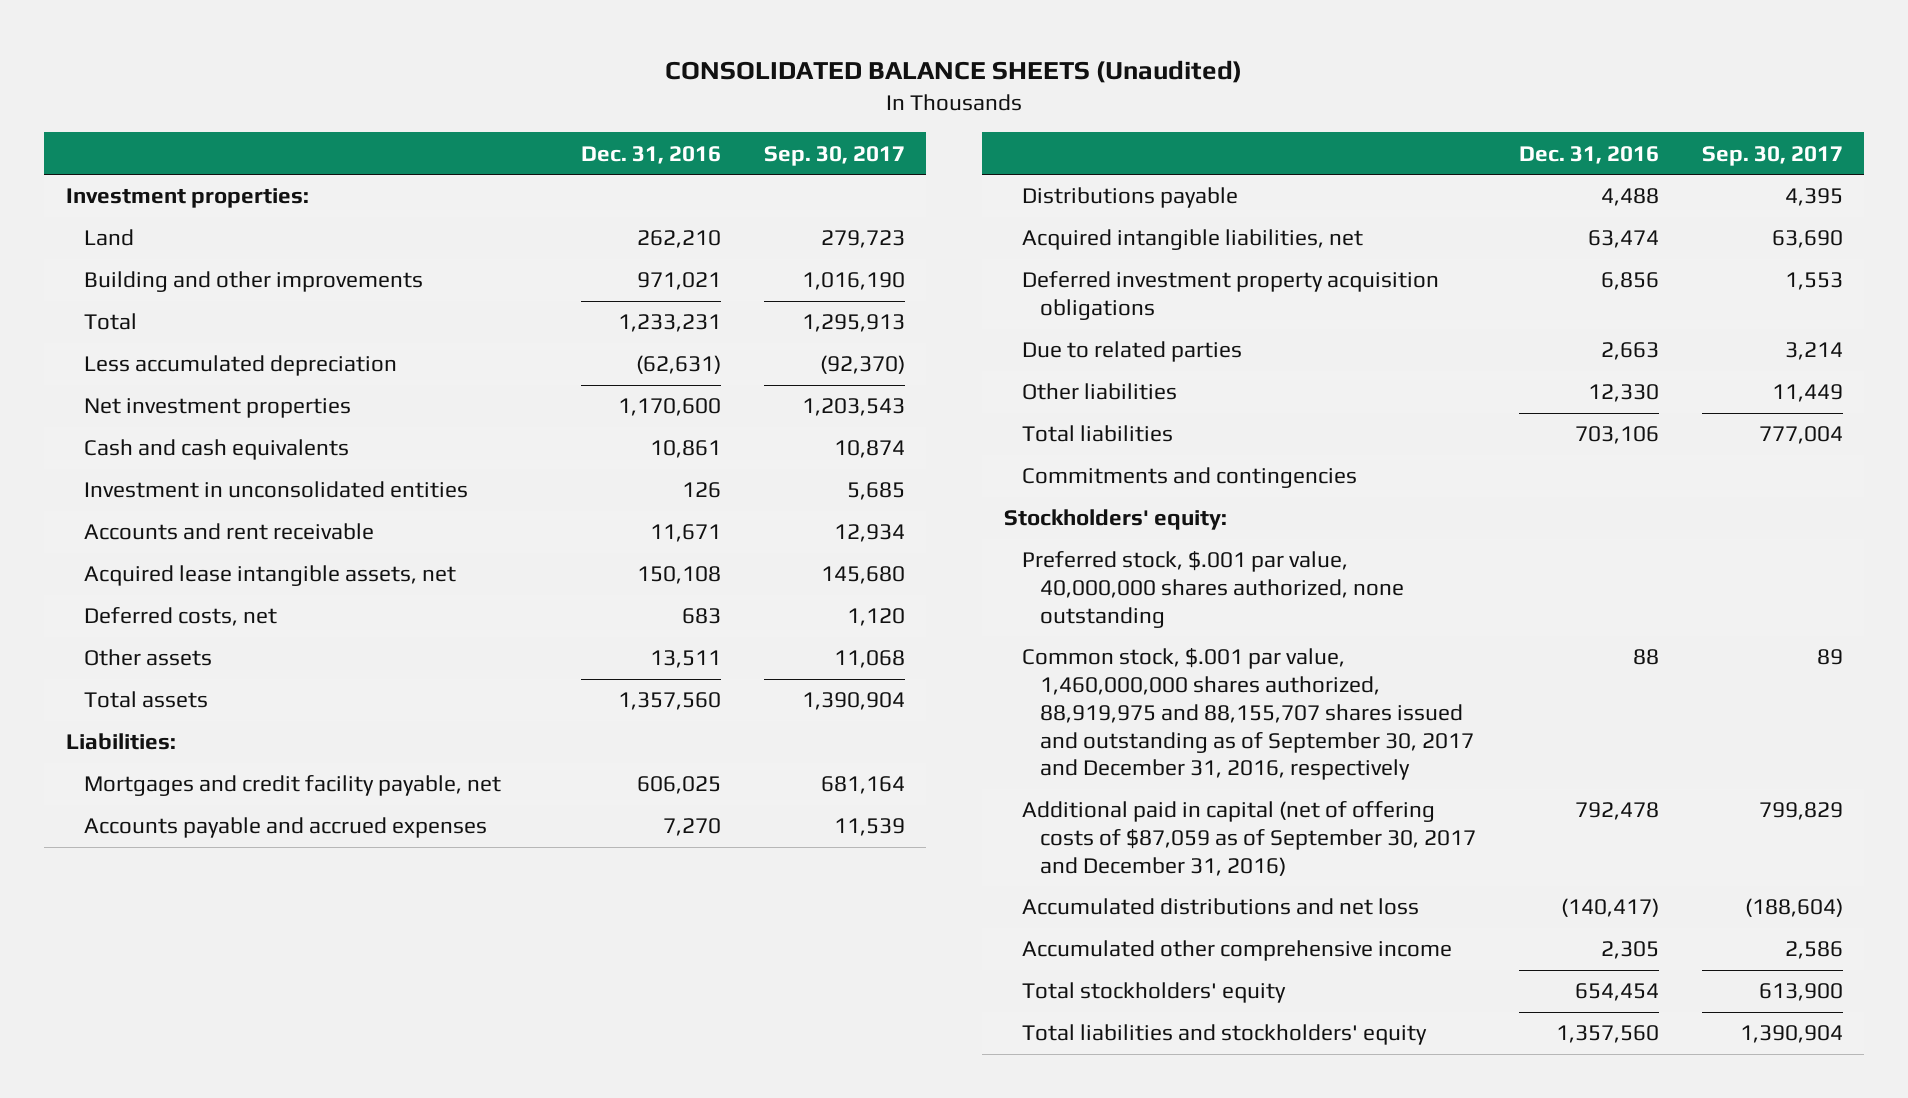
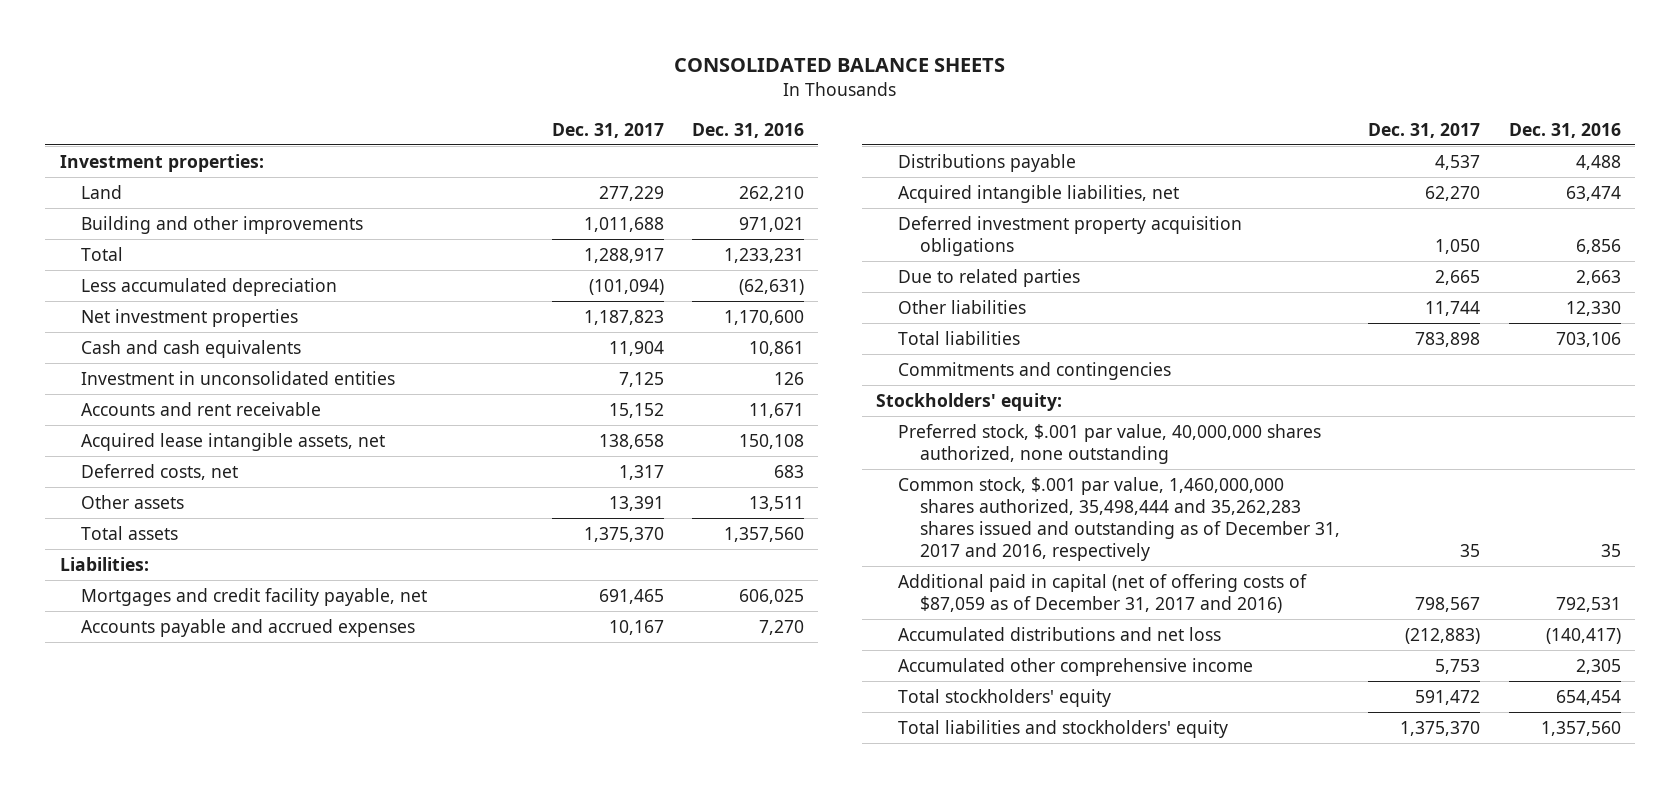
- CONSOLIDATED BALANCE SHEETS (Unaudited)
+ CONSOLIDATED BALANCE SHEETS
- | Dec. 31, 2016 | Sep. 30, 2017
+ | Dec. 31, 2017 | Dec. 31, 2016
- Common stock, $.001 par value, 1,460,000,000 shares authorized, 88,919,975 and 88,155,707 shares issued and outstanding as of September 30, 2017 and December 31, 2016, respectively | 88 | 89
- Additional paid in capital (net of offering costs of $87,059 as of September 30, 2017 and December 31, 2016) | 792,478 | 799,829
+ Common stock, $.001 par value, 1,460,000,000 shares authorized, 35,498,444 and 35,262,283 shares issued and outstanding as of December 31, 2017 and 2016, respectively | 35 | 35
+ Additional paid in capital (net of offering costs of $87,059 as of December 31, 2017 and 2016) | 798,567 | 792,531

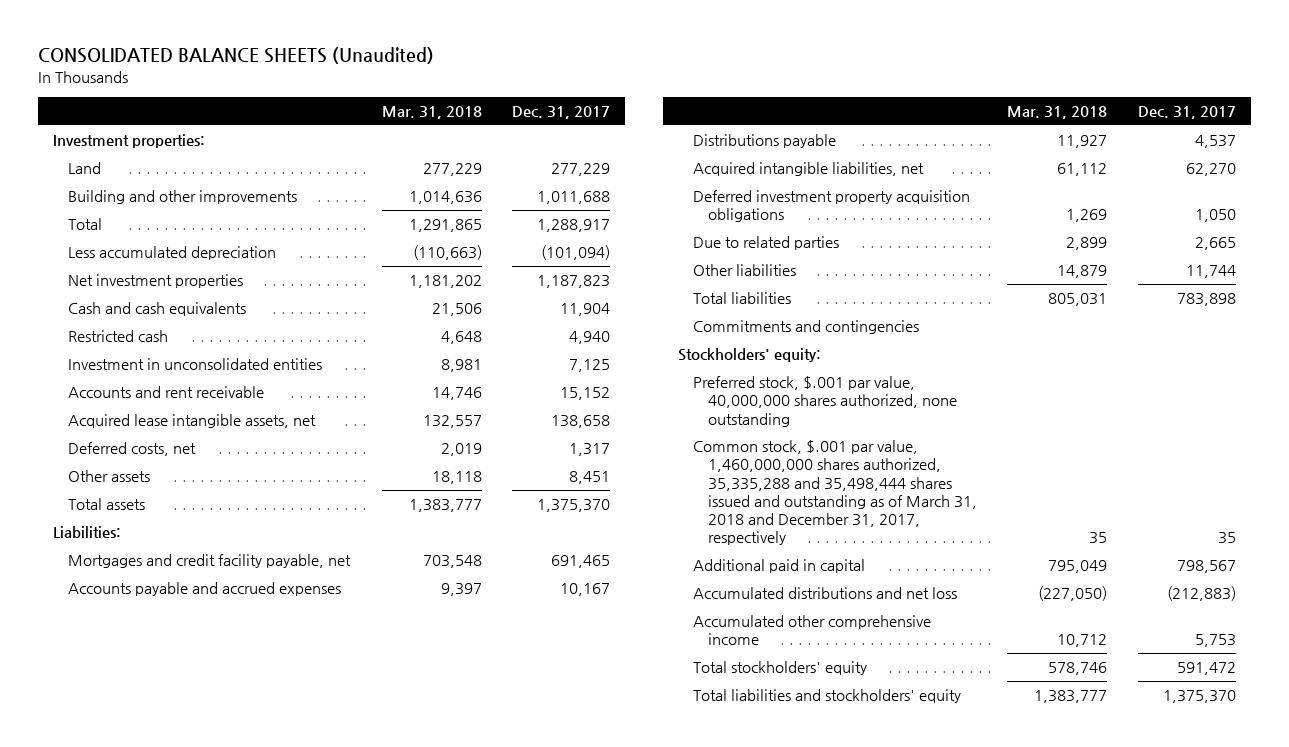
- CONSOLIDATED BALANCE SHEETS
+ CONSOLIDATED BALANCE SHEETS (Unaudited)
- | Dec. 31, 2017 | Dec. 31, 2016
+ | Mar. 31, 2018 | Dec. 31, 2017
+ Restricted cash | 4,648 | 4,940
- Other assets | 13,391 | 13,511
+ Other assets | 18,118 | 8,451
- Common stock, $.001 par value, 1,460,000,000 shares authorized, 35,498,444 and 35,262,283 shares issued and outstanding as of December 31, 2017 and 2016, respectively | 35 | 35
- Additional paid in capital (net of offering costs of $87,059 as of December 31, 2017 and 2016) | 798,567 | 792,531
+ Common stock, $.001 par value, 1,460,000,000 shares authorized, 35,335,288 and 35,498,444 shares issued and outstanding as of March 31, 2018 and December 31, 2017, respectively | 35 | 35
+ Additional paid in capital | 795,049 | 798,567

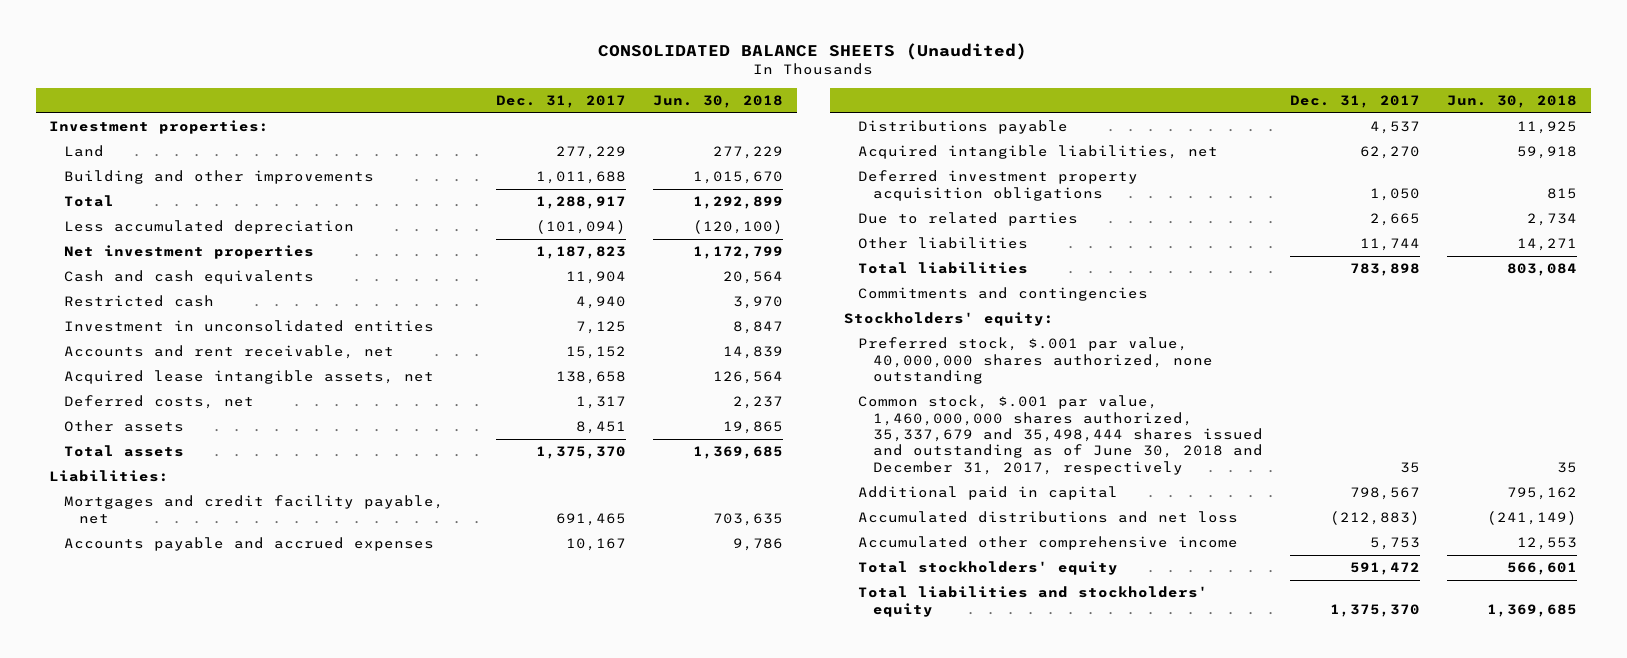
- | Mar. 31, 2018 | Dec. 31, 2017
+ | Dec. 31, 2017 | Jun. 30, 2018
- Accounts and rent receivable | 14,746 | 15,152
+ Accounts and rent receivable, net | 15,152 | 14,839
- Common stock, $.001 par value, 1,460,000,000 shares authorized, 35,335,288 and 35,498,444 shares issued and outstanding as of March 31, 2018 and December 31, 2017, respectively | 35 | 35
+ Common stock, $.001 par value, 1,460,000,000 shares authorized, 35,337,679 and 35,498,444 shares issued and outstanding as of June 30, 2018 and December 31, 2017, respectively | 35 | 35

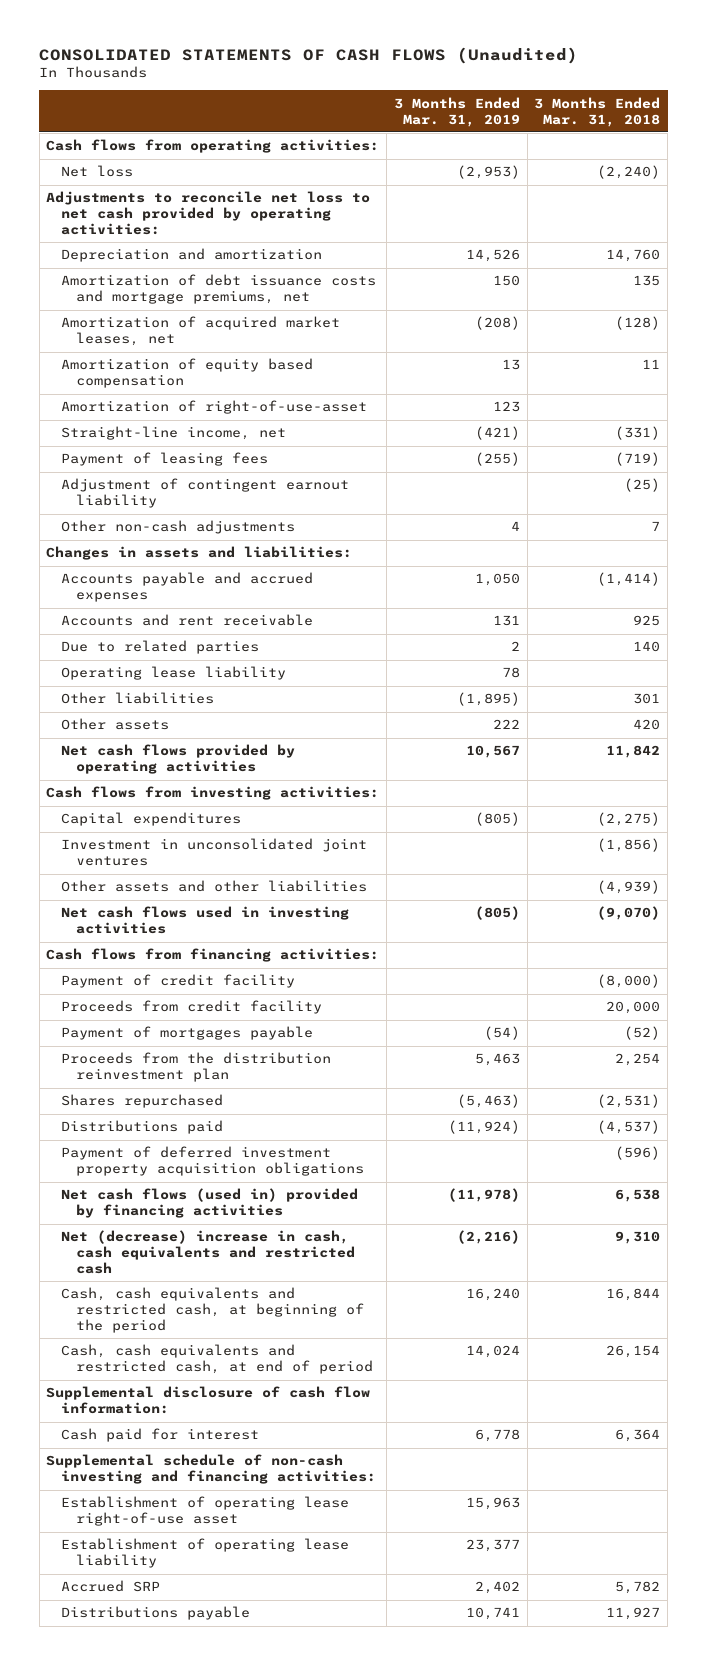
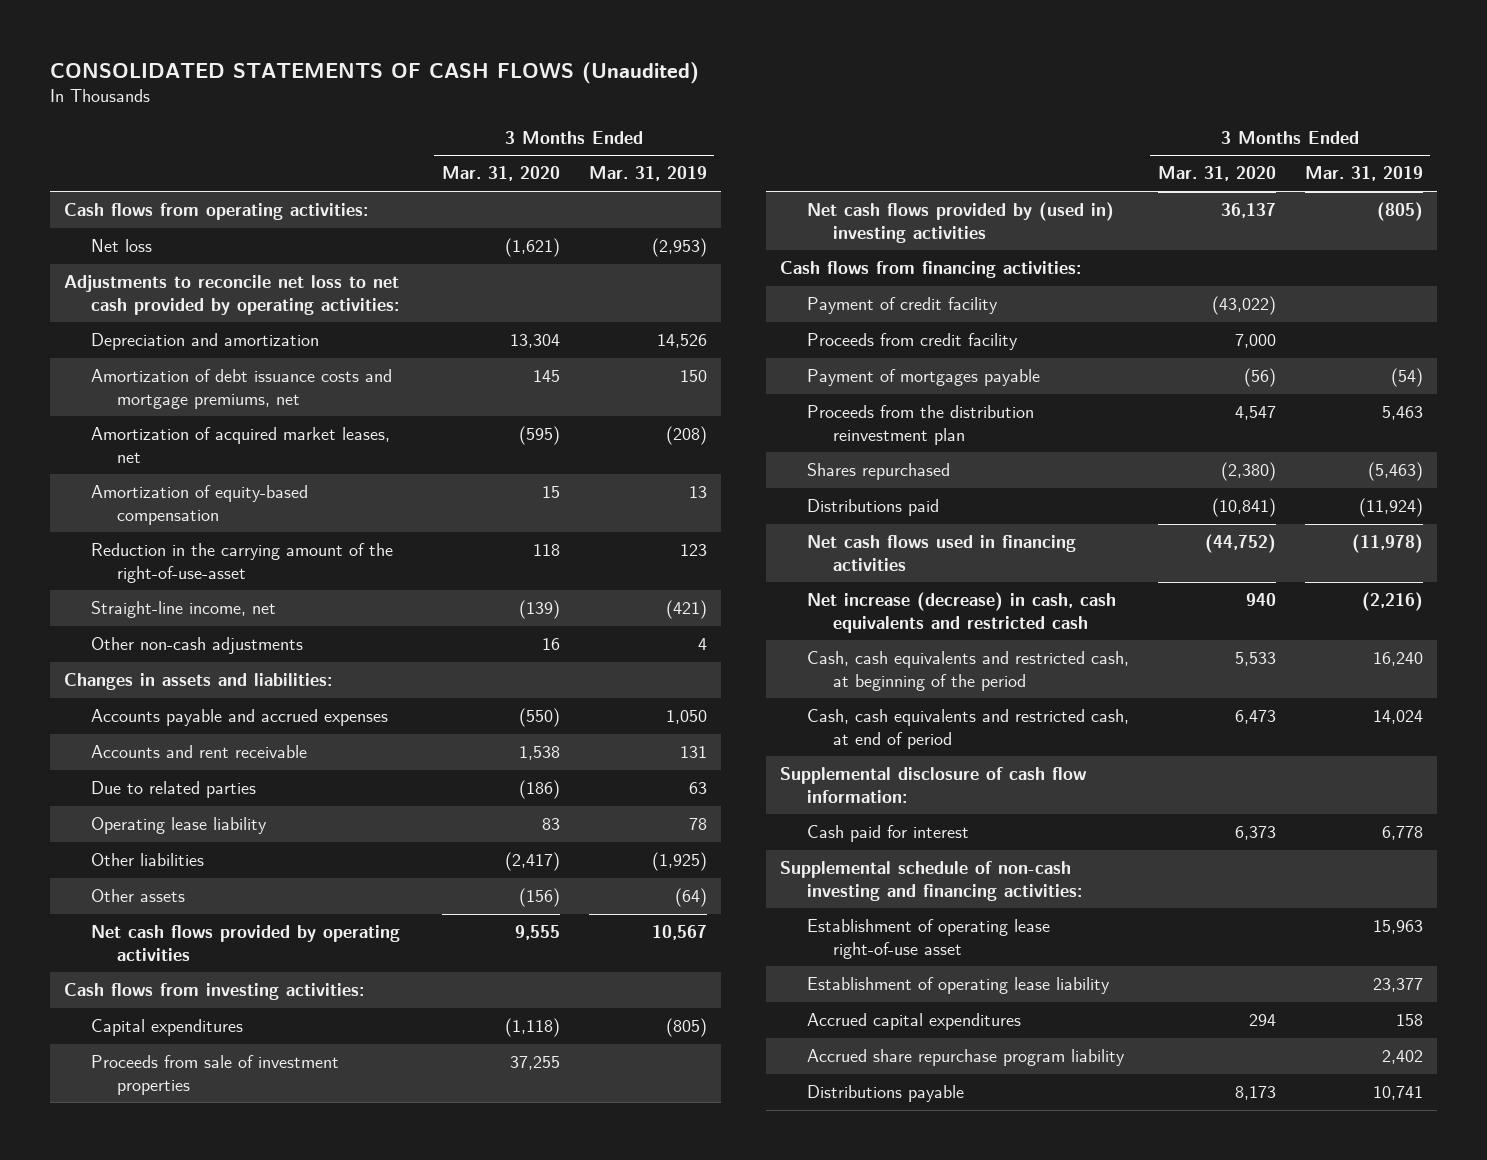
- | 3 Months Ended Mar. 31, 2019 | 3 Months Ended Mar. 31, 2018
+ | 3 Months Ended Mar. 31, 2020 | 3 Months Ended Mar. 31, 2019
- Amortization of equity based compensation | 13 | 11
- Amortization of right-of-use-asset | 123 |
+ Amortization of equity-based compensation | 15 | 13
+ Reduction in the carrying amount of the right-of-use-asset | 118 | 123
- Payment of leasing fees | (255) | (719)
- Adjustment of contingent earnout liability | | (25)
- Due to related parties | 2 | 140
+ Due to related parties | (186) | 63
- Other liabilities | (1,895) | 301
- Other assets | 222 | 420
+ Other liabilities | (2,417) | (1,925)
+ Other assets | (156) | (64)
- Investment in unconsolidated joint ventures | | (1,856)
- Other assets and other liabilities | | (4,939)
- Net cash flows used in investing activities | (805) | (9,070)
+ Proceeds from sale of investment properties | 37,255 |
+ Net cash flows provided by (used in) investing activities | 36,137 | (805)
- Payment of deferred investment property acquisition obligations | | (596)
- Net cash flows (used in) provided by financing activities | (11,978) | 6,538
- Net (decrease) increase in cash, cash equivalents and restricted cash | (2,216) | 9,310
+ Net cash flows used in financing activities | (44,752) | (11,978)
+ Net increase (decrease) in cash, cash equivalents and restricted cash | 940 | (2,216)
- Accrued SRP | 2,402 | 5,782
+ Accrued capital expenditures | 294 | 158
+ Accrued share repurchase program liability | | 2,402

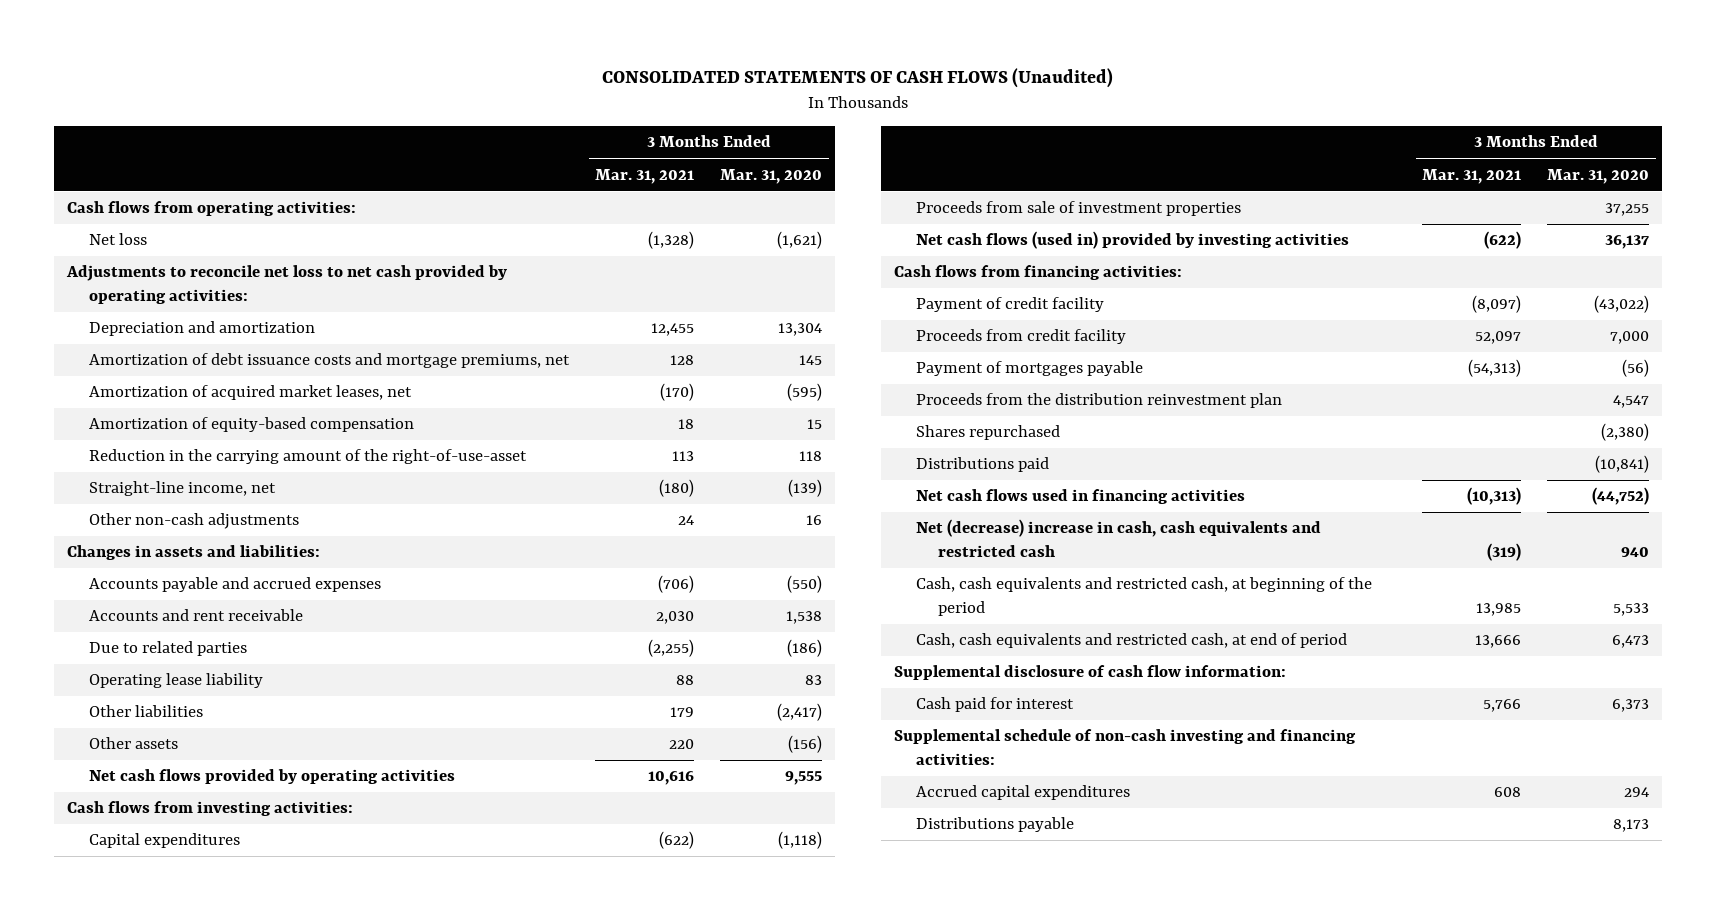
- | 3 Months Ended Mar. 31, 2020 | 3 Months Ended Mar. 31, 2019
+ | 3 Months Ended Mar. 31, 2021 | 3 Months Ended Mar. 31, 2020
- Net cash flows provided by (used in) investing activities | 36,137 | (805)
+ Net cash flows (used in) provided by investing activities | (622) | 36,137
- Net increase (decrease) in cash, cash equivalents and restricted cash | 940 | (2,216)
+ Net (decrease) increase in cash, cash equivalents and restricted cash | (319) | 940
- Establishment of operating lease right-of-use asset | | 15,963
- Establishment of operating lease liability | | 23,377
- Accrued share repurchase program liability | | 2,402

